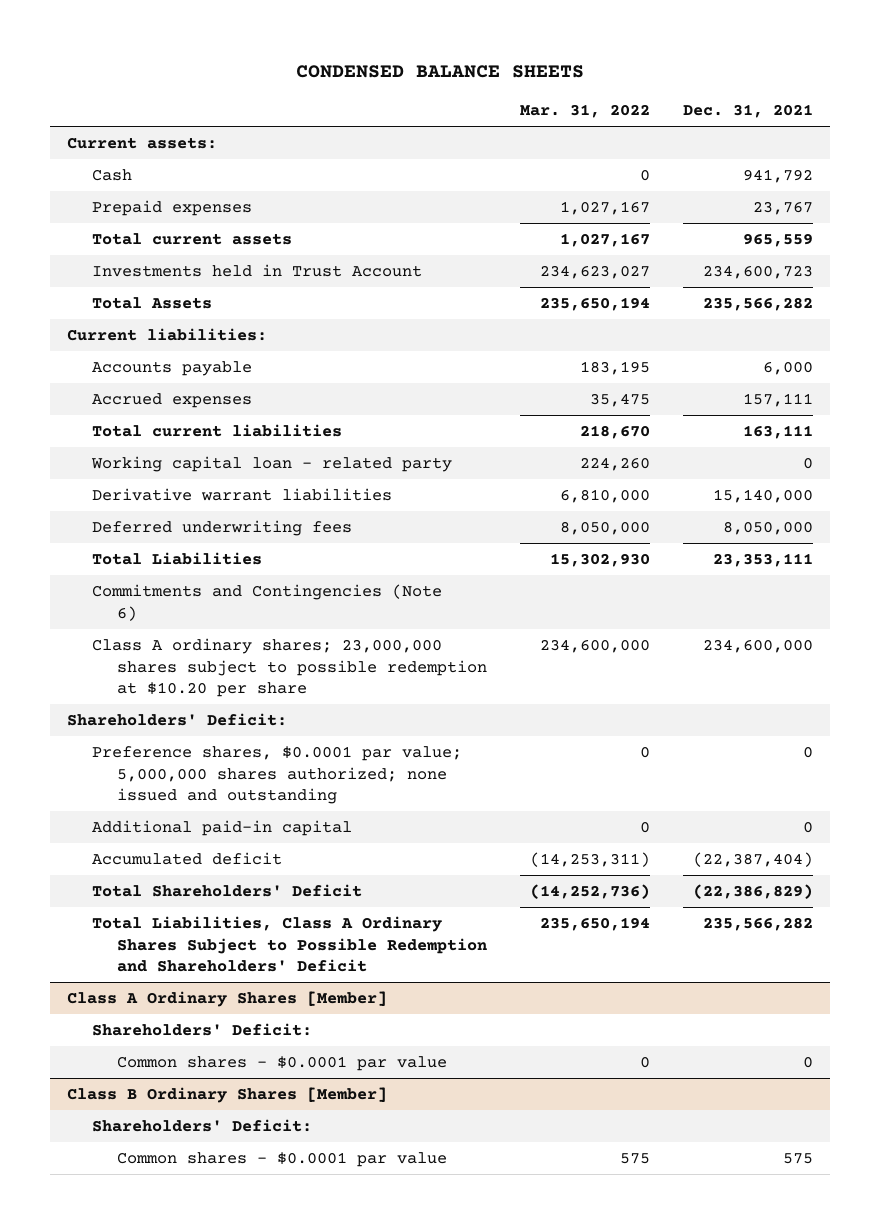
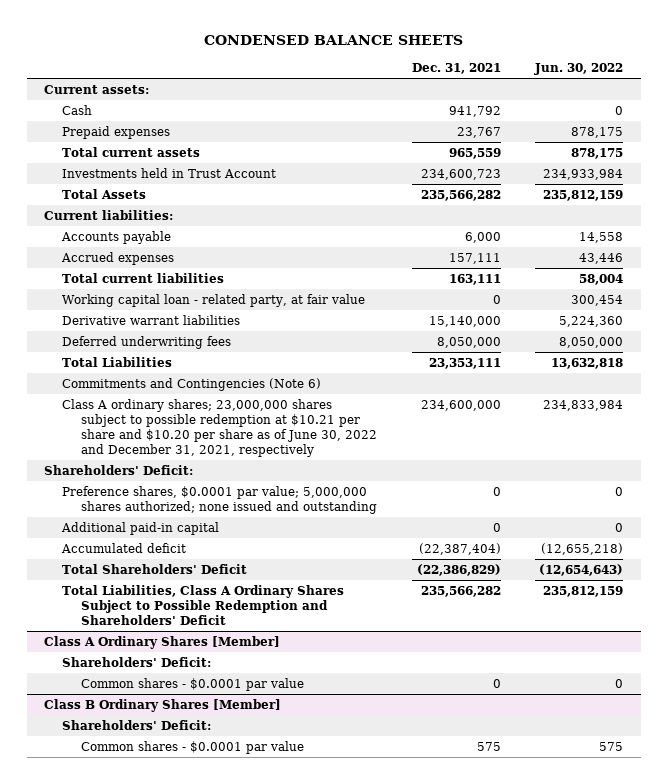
- | Mar. 31, 2022 | Dec. 31, 2021
+ | Dec. 31, 2021 | Jun. 30, 2022
- Working capital loan - related party | 224,260 | 0
+ Working capital loan - related party, at fair value | 0 | 300,454
- Class A ordinary shares; 23,000,000 shares subject to possible redemption at $10.20 per share | 234,600,000 | 234,600,000
+ Class A ordinary shares; 23,000,000 shares subject to possible redemption at $10.21 per share and $10.20 per share as of June 30, 2022 and December 31, 2021, respectively | 234,600,000 | 234,833,984

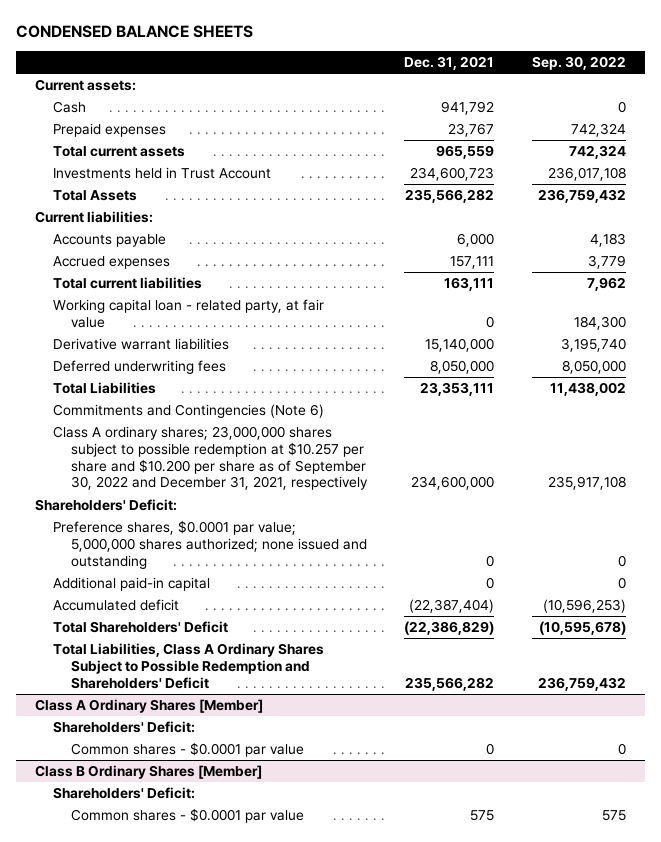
- | Dec. 31, 2021 | Jun. 30, 2022
+ | Dec. 31, 2021 | Sep. 30, 2022
- Class A ordinary shares; 23,000,000 shares subject to possible redemption at $10.21 per share and $10.20 per share as of June 30, 2022 and December 31, 2021, respectively | 234,600,000 | 234,833,984
+ Class A ordinary shares; 23,000,000 shares subject to possible redemption at $10.257 per share and $10.200 per share as of September 30, 2022 and December 31, 2021, respectively | 234,600,000 | 235,917,108

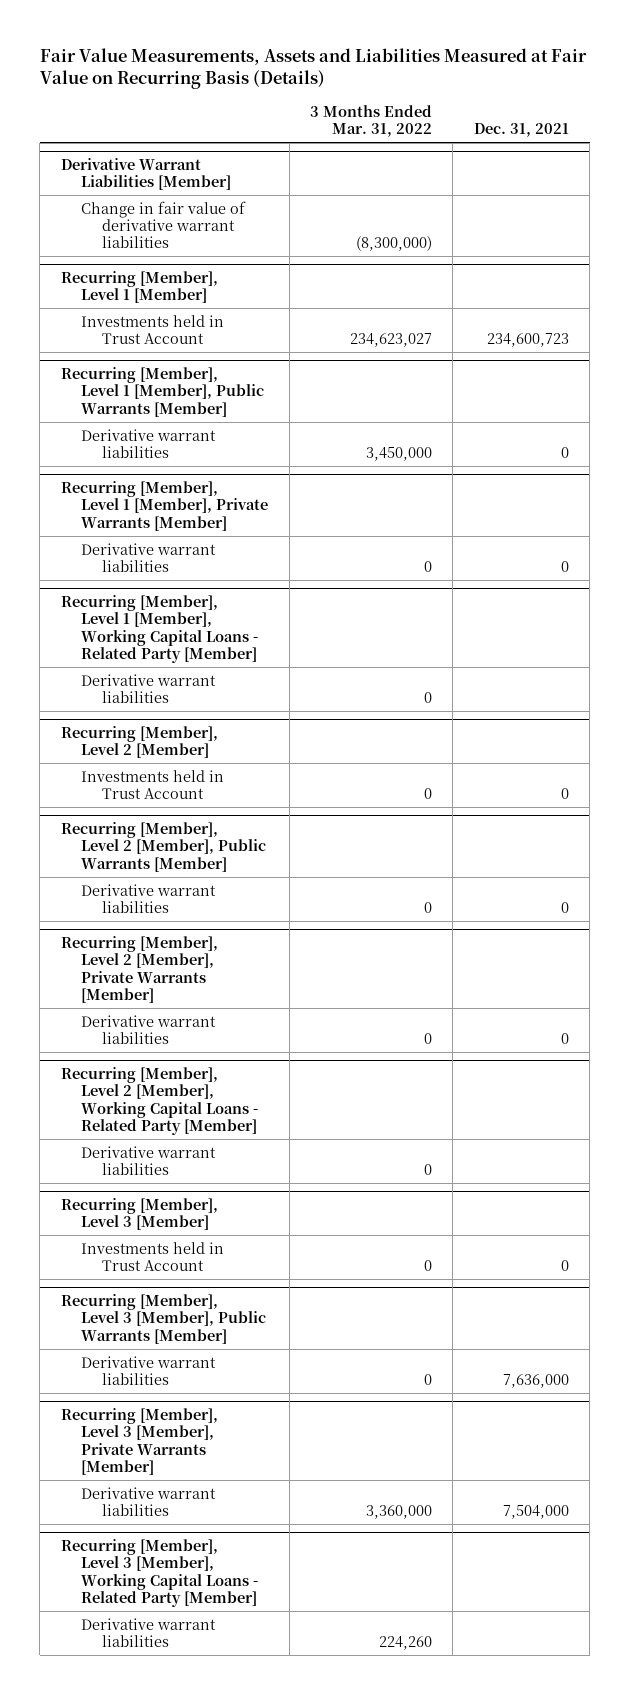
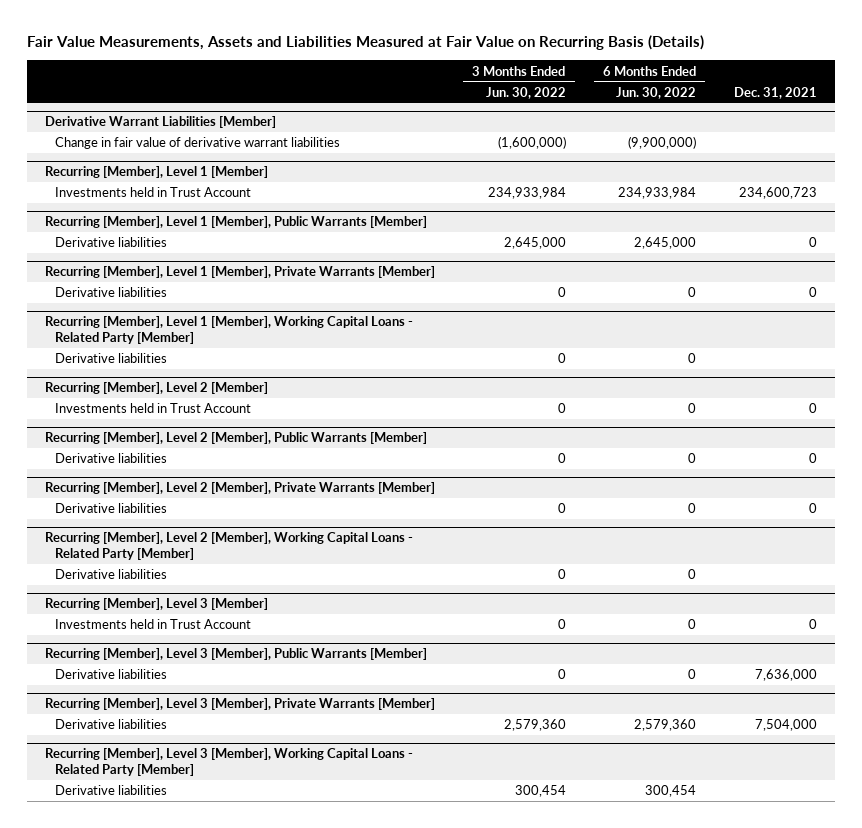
- | 3 Months Ended Mar. 31, 2022 | Dec. 31, 2021
+ | 3 Months Ended Jun. 30, 2022 | 6 Months Ended Jun. 30, 2022 | Dec. 31, 2021
@ Recurring [Member], Level 1 [Member], Public Warrants [Member]
- Derivative warrant liabilities | 3,450,000 | 0
+ Derivative liabilities | 2,645,000 | 2,645,000 | 0
@ Recurring [Member], Level 1 [Member], Private Warrants [Member]
- Derivative warrant liabilities | 0 | 0
+ Derivative liabilities | 0 | 0 | 0
@ Recurring [Member], Level 1 [Member], Working Capital Loans - Related Party [Member]
- Derivative warrant liabilities | 0 |
+ Derivative liabilities | 0 | 0 |
@ Recurring [Member], Level 2 [Member], Public Warrants [Member]
- Derivative warrant liabilities | 0 | 0
+ Derivative liabilities | 0 | 0 | 0
@ Recurring [Member], Level 2 [Member], Private Warrants [Member]
- Derivative warrant liabilities | 0 | 0
+ Derivative liabilities | 0 | 0 | 0
@ Recurring [Member], Level 2 [Member], Working Capital Loans - Related Party [Member]
- Derivative warrant liabilities | 0 |
+ Derivative liabilities | 0 | 0 |
@ Recurring [Member], Level 3 [Member], Public Warrants [Member]
- Derivative warrant liabilities | 0 | 7,636,000
+ Derivative liabilities | 0 | 0 | 7,636,000
@ Recurring [Member], Level 3 [Member], Private Warrants [Member]
- Derivative warrant liabilities | 3,360,000 | 7,504,000
+ Derivative liabilities | 2,579,360 | 2,579,360 | 7,504,000
@ Recurring [Member], Level 3 [Member], Working Capital Loans - Related Party [Member]
- Derivative warrant liabilities | 224,260 |
+ Derivative liabilities | 300,454 | 300,454 |

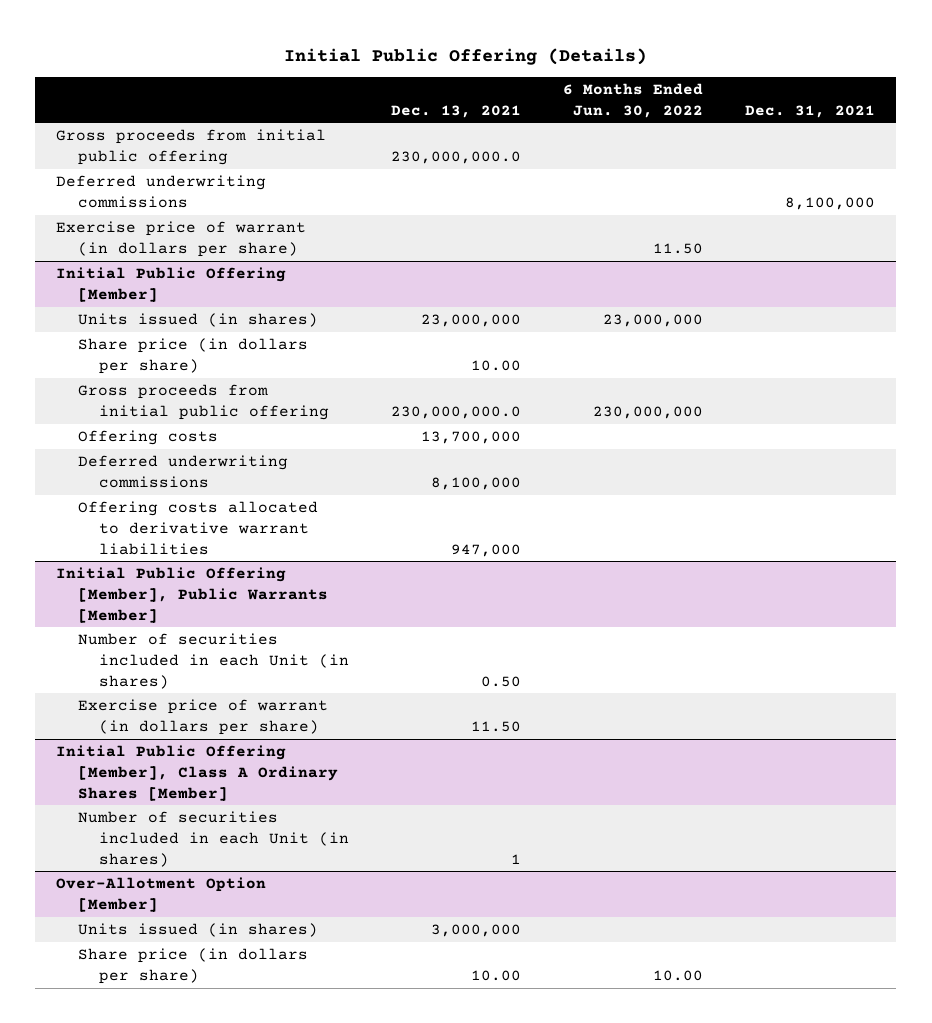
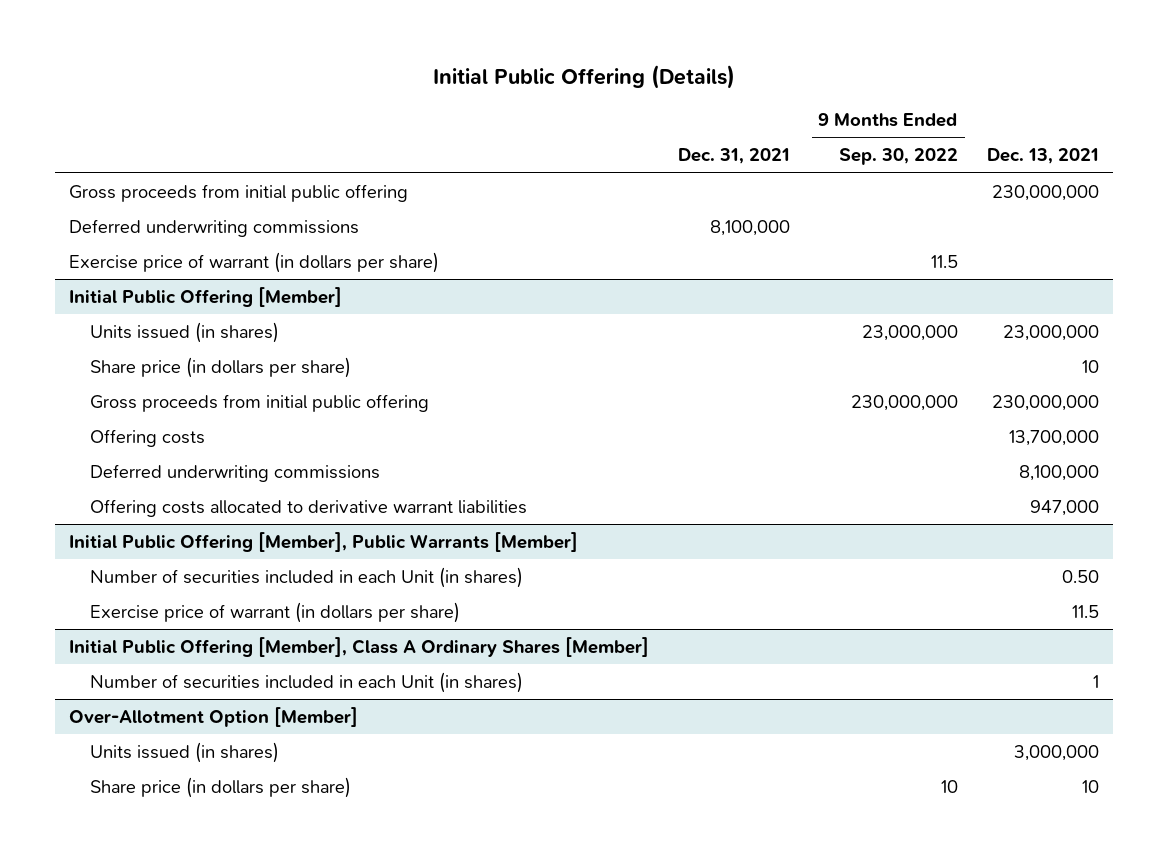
- | Dec. 13, 2021 | 6 Months Ended Jun. 30, 2022 | Dec. 31, 2021
+ | Dec. 31, 2021 | 9 Months Ended Sep. 30, 2022 | Dec. 13, 2021
- Gross proceeds from initial public offering | 230,000,000.0 | |
+ Gross proceeds from initial public offering | | | 230,000,000
@ Initial Public Offering [Member]
- Share price (in dollars per share) | 10.00 | |
- Gross proceeds from initial public offering | 230,000,000.0 | 230,000,000 |
+ Share price (in dollars per share) | | | 10
+ Gross proceeds from initial public offering | | 230,000,000 | 230,000,000
@ Initial Public Offering [Member], Public Warrants [Member]
- Exercise price of warrant (in dollars per share) | 11.50 | |
+ Exercise price of warrant (in dollars per share) | | | 11.5
@ Over-Allotment Option [Member]
- Share price (in dollars per share) | 10.00 | 10.00 |
+ Share price (in dollars per share) | | 10 | 10

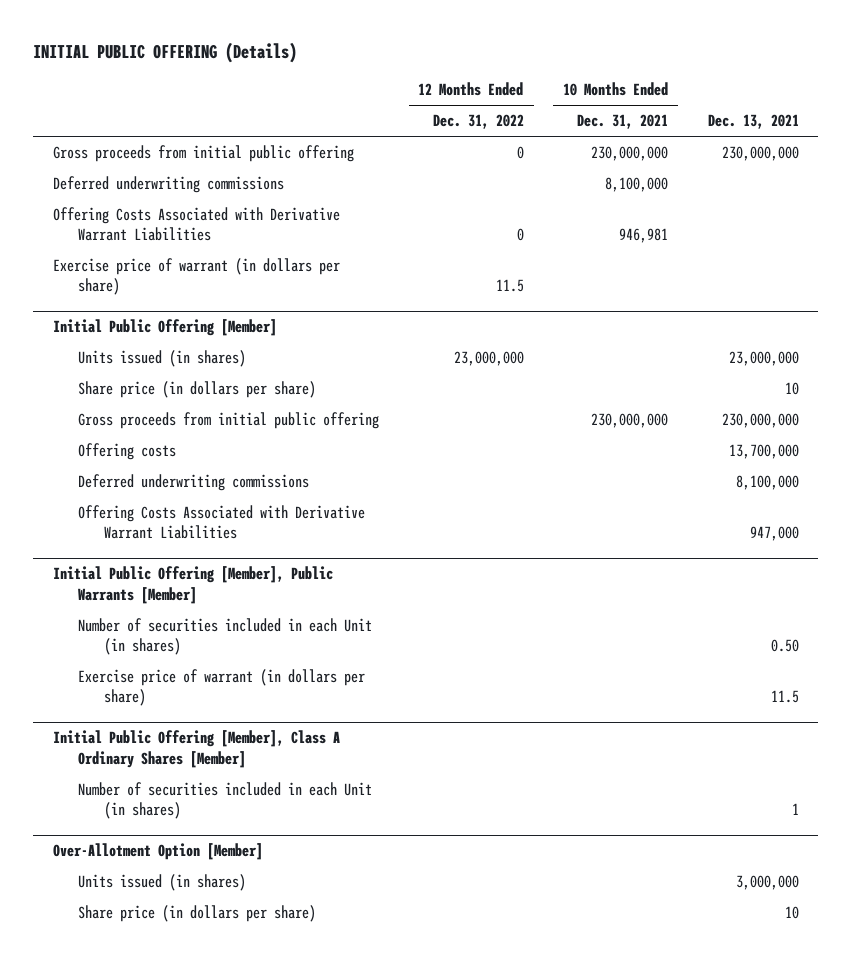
- Initial Public Offering (Details)
+ INITIAL PUBLIC OFFERING (Details)
- | Dec. 31, 2021 | 9 Months Ended Sep. 30, 2022 | Dec. 13, 2021
+ | 12 Months Ended Dec. 31, 2022 | 10 Months Ended Dec. 31, 2021 | Dec. 13, 2021
+ Offering Costs Associated with Derivative Warrant Liabilities | 0 | 946,981 |
@ Initial Public Offering [Member]
- Offering costs allocated to derivative warrant liabilities | | | 947,000
+ Offering Costs Associated with Derivative Warrant Liabilities | | | 947,000

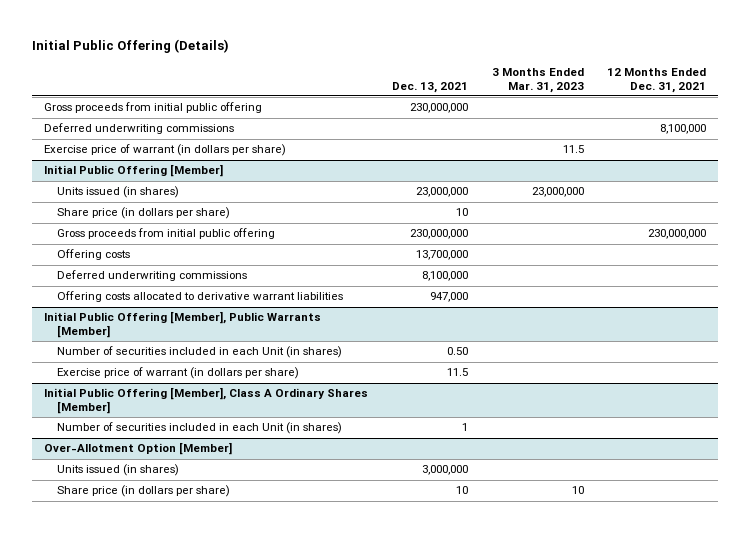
- INITIAL PUBLIC OFFERING (Details)
+ Initial Public Offering (Details)
- | 12 Months Ended Dec. 31, 2022 | 10 Months Ended Dec. 31, 2021 | Dec. 13, 2021
+ | Dec. 13, 2021 | 3 Months Ended Mar. 31, 2023 | 12 Months Ended Dec. 31, 2021
- Offering Costs Associated with Derivative Warrant Liabilities | 0 | 946,981 |
@ Initial Public Offering [Member]
- Offering Costs Associated with Derivative Warrant Liabilities | | | 947,000
+ Offering costs allocated to derivative warrant liabilities | 947,000 | |

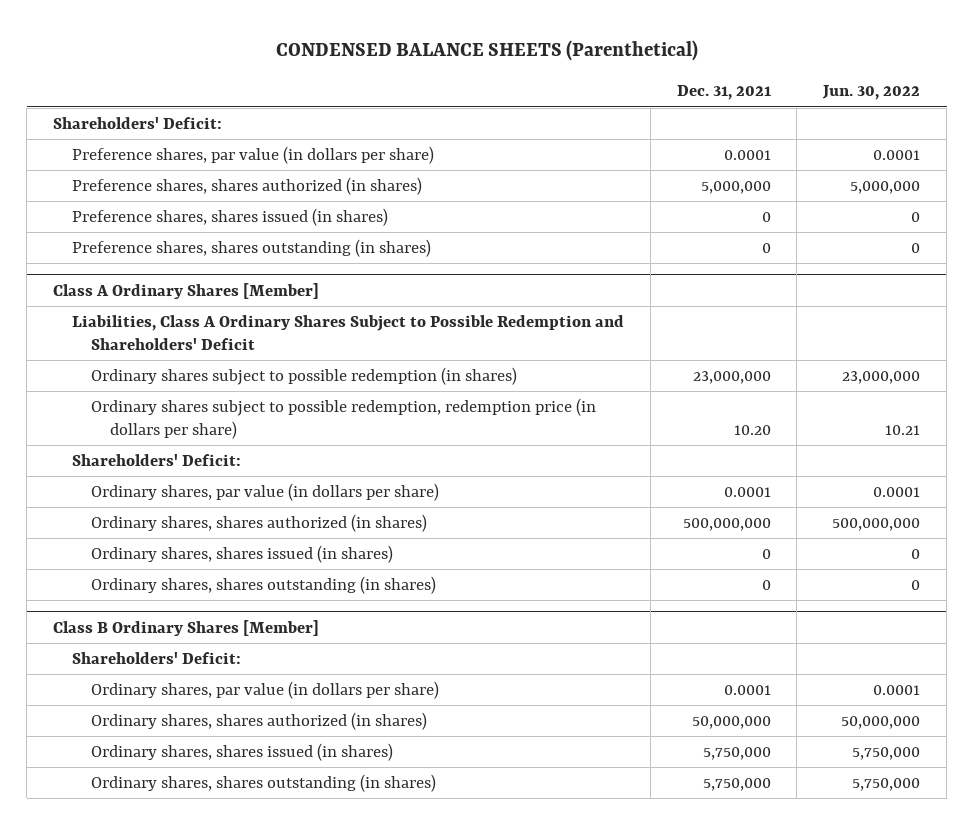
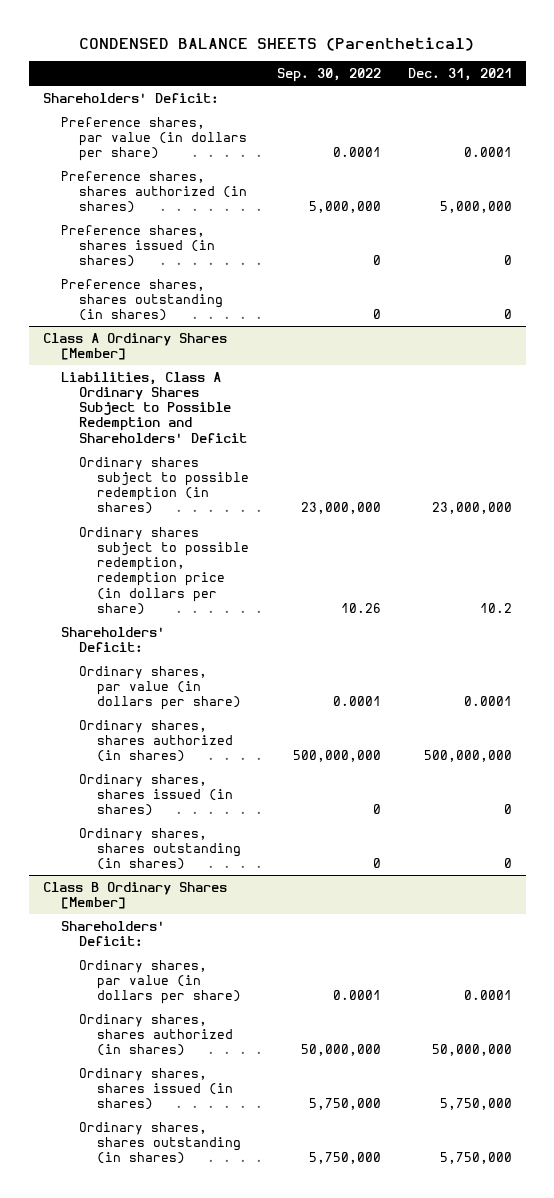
- | Dec. 31, 2021 | Jun. 30, 2022
+ | Sep. 30, 2022 | Dec. 31, 2021
@ Class A Ordinary Shares [Member]
- Ordinary shares subject to possible redemption, redemption price (in dollars per share) | 10.20 | 10.21
+ Ordinary shares subject to possible redemption, redemption price (in dollars per share) | 10.26 | 10.2

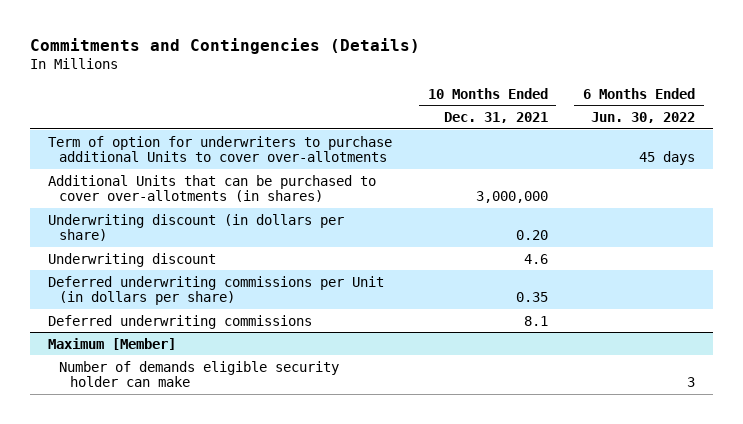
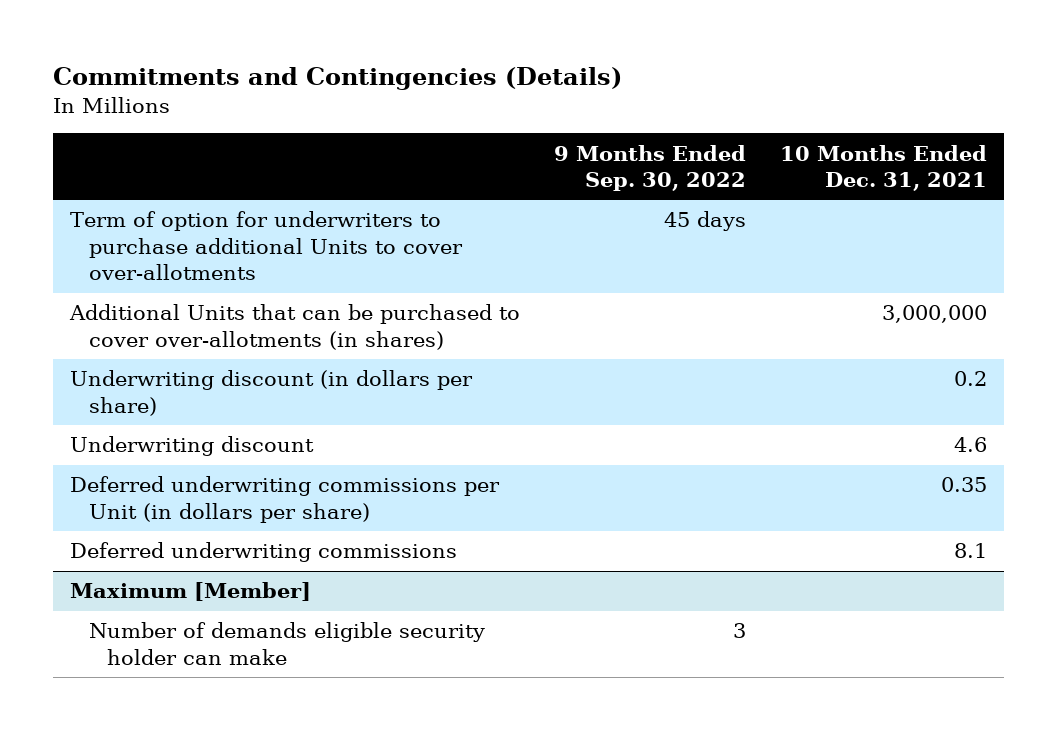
- | 10 Months Ended Dec. 31, 2021 | 6 Months Ended Jun. 30, 2022
+ | 9 Months Ended Sep. 30, 2022 | 10 Months Ended Dec. 31, 2021
- Underwriting discount (in dollars per share) | 0.20 |
+ Underwriting discount (in dollars per share) | | 0.2

